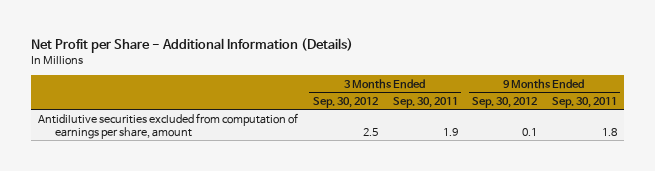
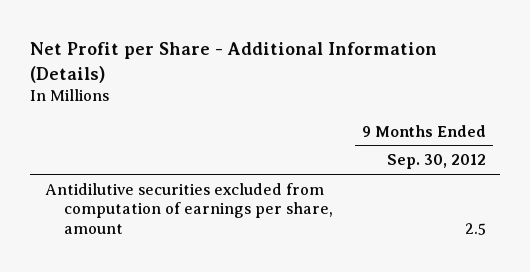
- | 3 Months Ended Sep. 30, 2012 | 3 Months Ended Sep. 30, 2011 | 9 Months Ended Sep. 30, 2012 | 9 Months Ended Sep. 30, 2011
+ | 9 Months Ended Sep. 30, 2012
- Antidilutive securities excluded from computation of earnings per share, amount | 2.5 | 1.9 | 0.1 | 1.8
+ Antidilutive securities excluded from computation of earnings per share, amount | 2.5

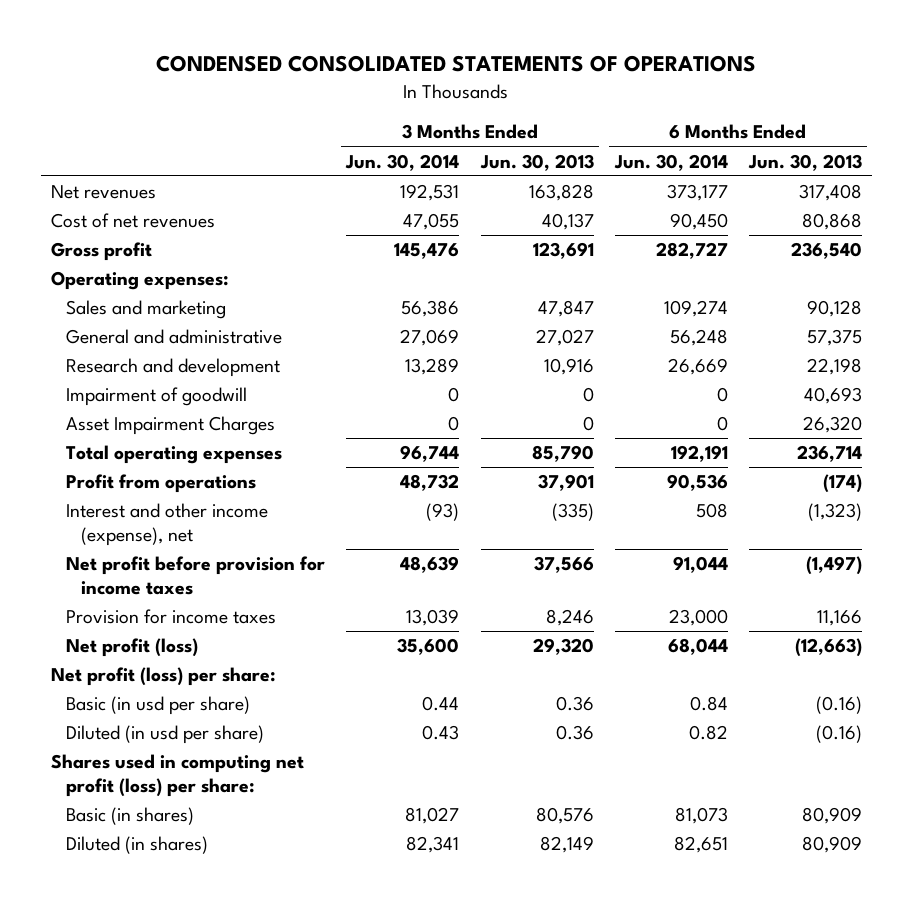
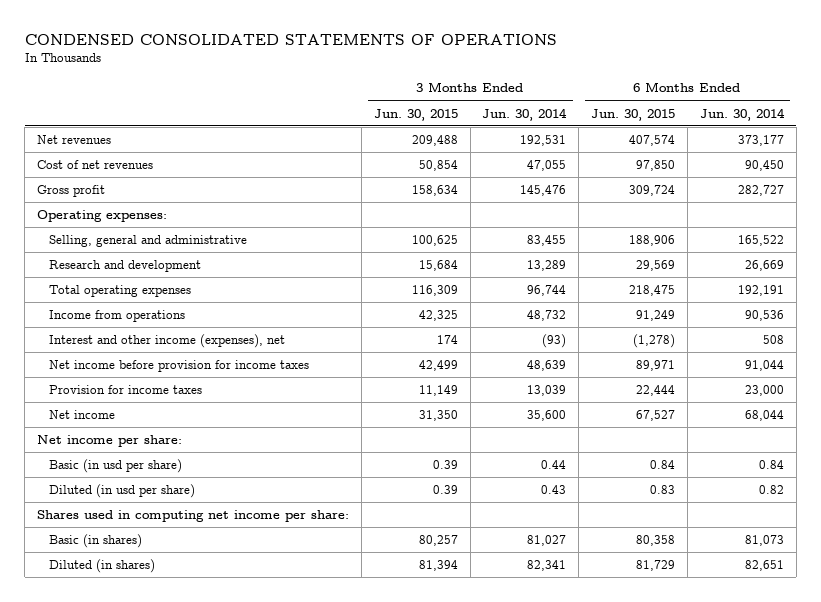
- | 3 Months Ended Jun. 30, 2014 | 3 Months Ended Jun. 30, 2013 | 6 Months Ended Jun. 30, 2014 | 6 Months Ended Jun. 30, 2013
+ | 3 Months Ended Jun. 30, 2015 | 3 Months Ended Jun. 30, 2014 | 6 Months Ended Jun. 30, 2015 | 6 Months Ended Jun. 30, 2014
- Sales and marketing | 56,386 | 47,847 | 109,274 | 90,128
- General and administrative | 27,069 | 27,027 | 56,248 | 57,375
+ Selling, general and administrative | 100,625 | 83,455 | 188,906 | 165,522
- Impairment of goodwill | 0 | 0 | 0 | 40,693
- Asset Impairment Charges | 0 | 0 | 0 | 26,320
- Profit from operations | 48,732 | 37,901 | 90,536 | (174)
- Interest and other income (expense), net | (93) | (335) | 508 | (1,323)
- Net profit before provision for income taxes | 48,639 | 37,566 | 91,044 | (1,497)
+ Income from operations | 42,325 | 48,732 | 91,249 | 90,536
+ Interest and other income (expenses), net | 174 | (93) | (1,278) | 508
+ Net income before provision for income taxes | 42,499 | 48,639 | 89,971 | 91,044
- Net profit (loss) | 35,600 | 29,320 | 68,044 | (12,663)
- Net profit (loss) per share:
+ Net income | 31,350 | 35,600 | 67,527 | 68,044
+ Net income per share:
- Shares used in computing net profit (loss) per share:
+ Shares used in computing net income per share:

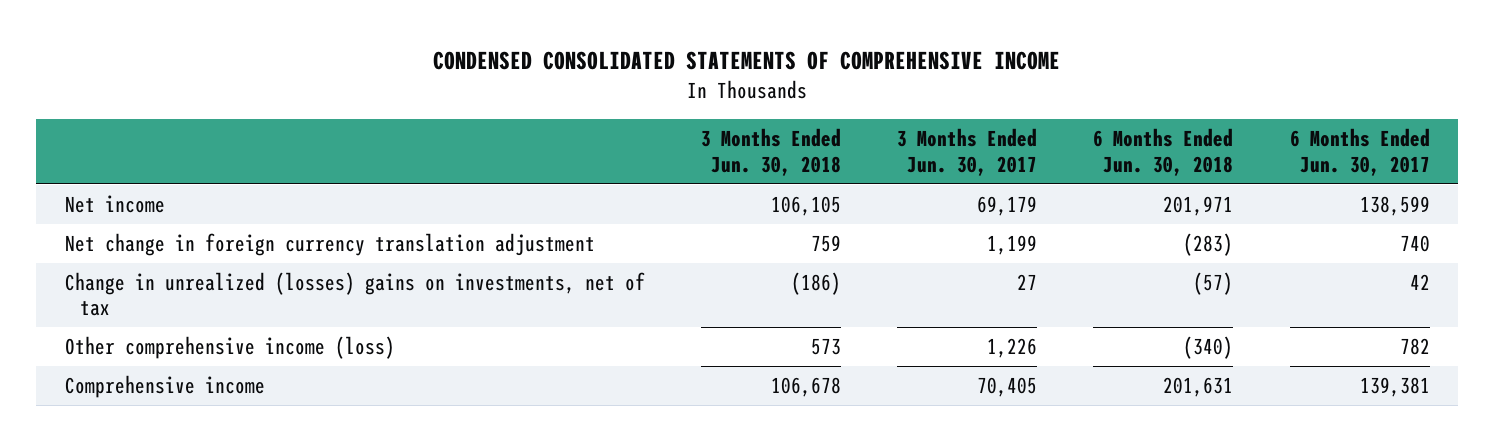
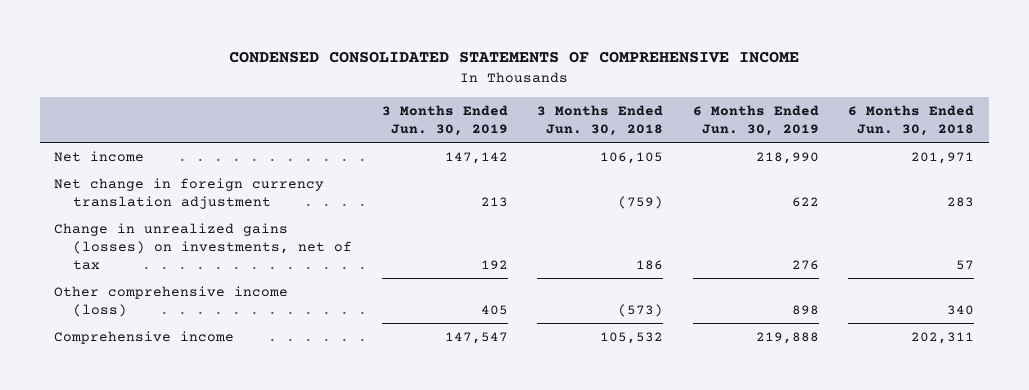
- | 3 Months Ended Jun. 30, 2018 | 3 Months Ended Jun. 30, 2017 | 6 Months Ended Jun. 30, 2018 | 6 Months Ended Jun. 30, 2017
+ | 3 Months Ended Jun. 30, 2019 | 3 Months Ended Jun. 30, 2018 | 6 Months Ended Jun. 30, 2019 | 6 Months Ended Jun. 30, 2018
- Net change in foreign currency translation adjustment | 759 | 1,199 | (283) | 740
- Change in unrealized (losses) gains on investments, net of tax | (186) | 27 | (57) | 42
- Other comprehensive income (loss) | 573 | 1,226 | (340) | 782
- Comprehensive income | 106,678 | 70,405 | 201,631 | 139,381
+ Net change in foreign currency translation adjustment | 213 | (759) | 622 | 283
+ Change in unrealized gains (losses) on investments, net of tax | 192 | 186 | 276 | 57
+ Other comprehensive income (loss) | 405 | (573) | 898 | 340
+ Comprehensive income | 147,547 | 105,532 | 219,888 | 202,311

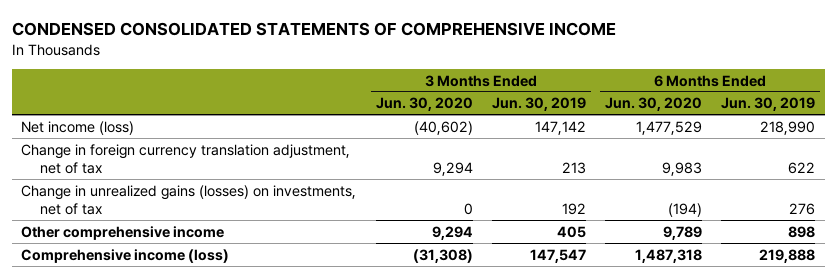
- | 3 Months Ended Jun. 30, 2019 | 3 Months Ended Jun. 30, 2018 | 6 Months Ended Jun. 30, 2019 | 6 Months Ended Jun. 30, 2018
+ | 3 Months Ended Jun. 30, 2020 | 3 Months Ended Jun. 30, 2019 | 6 Months Ended Jun. 30, 2020 | 6 Months Ended Jun. 30, 2019
- Net income | 147,142 | 106,105 | 218,990 | 201,971
- Net change in foreign currency translation adjustment | 213 | (759) | 622 | 283
+ Net income (loss) | (40,602) | 147,142 | 1,477,529 | 218,990
+ Change in foreign currency translation adjustment, net of tax | 9,294 | 213 | 9,983 | 622
- Other comprehensive income (loss) | 405 | (573) | 898 | 340
- Comprehensive income | 147,547 | 105,532 | 219,888 | 202,311
+ Other comprehensive income | 9,294 | 405 | 9,789 | 898
+ Comprehensive income (loss) | (31,308) | 147,547 | 1,487,318 | 219,888

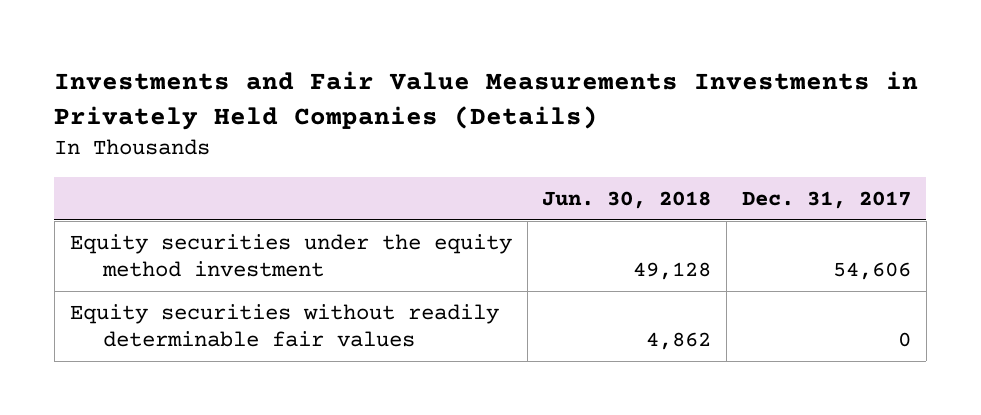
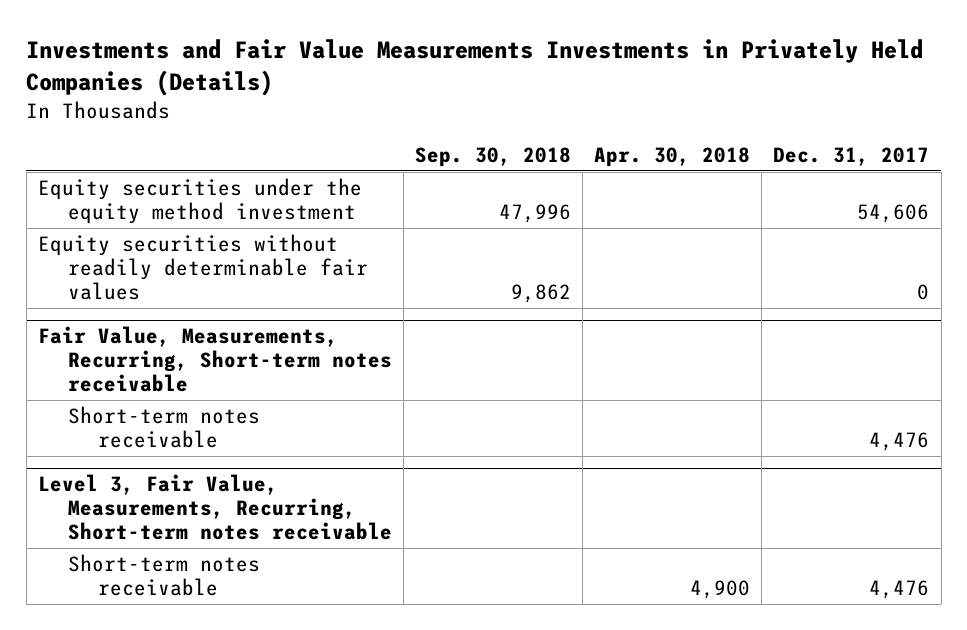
- | Jun. 30, 2018 | Dec. 31, 2017
+ | Sep. 30, 2018 | Apr. 30, 2018 | Dec. 31, 2017
+ Fair Value, Measurements, Recurring, Short-term notes receivable
+ Short-term notes receivable | | | 4,476
+ Level 3, Fair Value, Measurements, Recurring, Short-term notes receivable
+ Short-term notes receivable | | 4,900 | 4,476

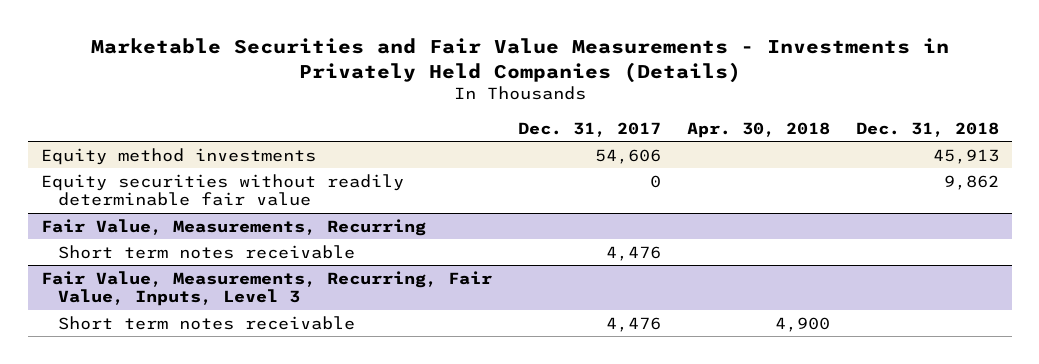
- Investments and Fair Value Measurements Investments in Privately Held Companies (Details)
+ Marketable Securities and Fair Value Measurements - Investments in Privately Held Companies (Details)
- | Sep. 30, 2018 | Apr. 30, 2018 | Dec. 31, 2017
+ | Dec. 31, 2017 | Apr. 30, 2018 | Dec. 31, 2018
- Equity securities under the equity method investment | 47,996 | | 54,606
- Equity securities without readily determinable fair values | 9,862 | | 0
- Fair Value, Measurements, Recurring, Short-term notes receivable
- Short-term notes receivable | | | 4,476
- Level 3, Fair Value, Measurements, Recurring, Short-term notes receivable
- Short-term notes receivable | | 4,900 | 4,476
+ Equity method investments | 54,606 | | 45,913
+ Equity securities without readily determinable fair value | 0 | | 9,862
+ Fair Value, Measurements, Recurring
+ Short term notes receivable | 4,476 | |
+ Fair Value, Measurements, Recurring, Fair Value, Inputs, Level 3
+ Short term notes receivable | 4,476 | 4,900 |

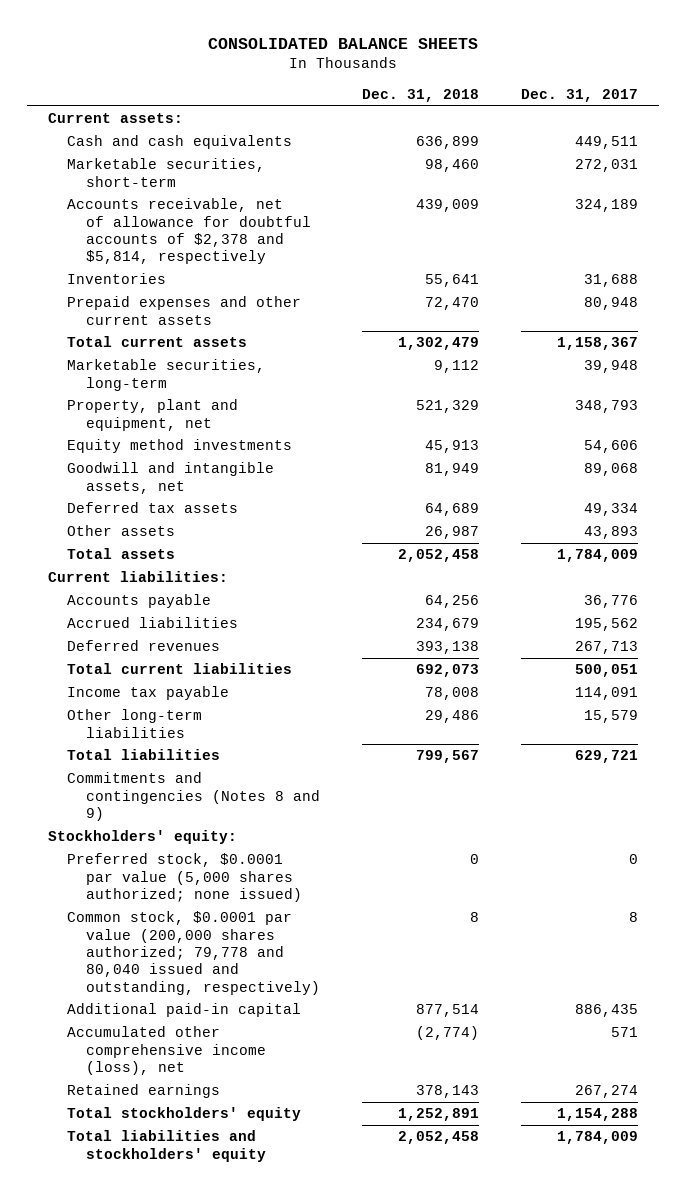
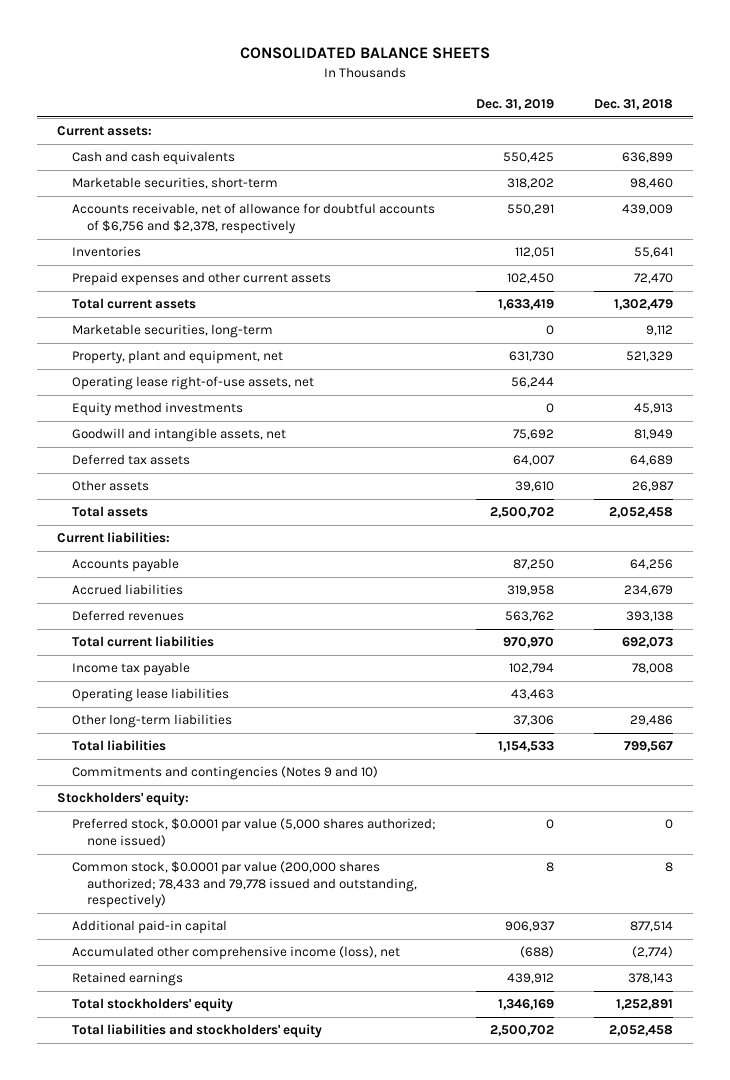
- | Dec. 31, 2018 | Dec. 31, 2017
+ | Dec. 31, 2019 | Dec. 31, 2018
- Accounts receivable, net of allowance for doubtful accounts of $2,378 and $5,814, respectively | 439,009 | 324,189
+ Accounts receivable, net of allowance for doubtful accounts of $6,756 and $2,378, respectively | 550,291 | 439,009
+ Operating lease right-of-use assets, net | 56,244 |
+ Operating lease liabilities | 43,463 |
- Commitments and contingencies (Notes 8 and 9)
+ Commitments and contingencies (Notes 9 and 10)
- Common stock, $0.0001 par value (200,000 shares authorized; 79,778 and 80,040 issued and outstanding, respectively) | 8 | 8
+ Common stock, $0.0001 par value (200,000 shares authorized; 78,433 and 79,778 issued and outstanding, respectively) | 8 | 8

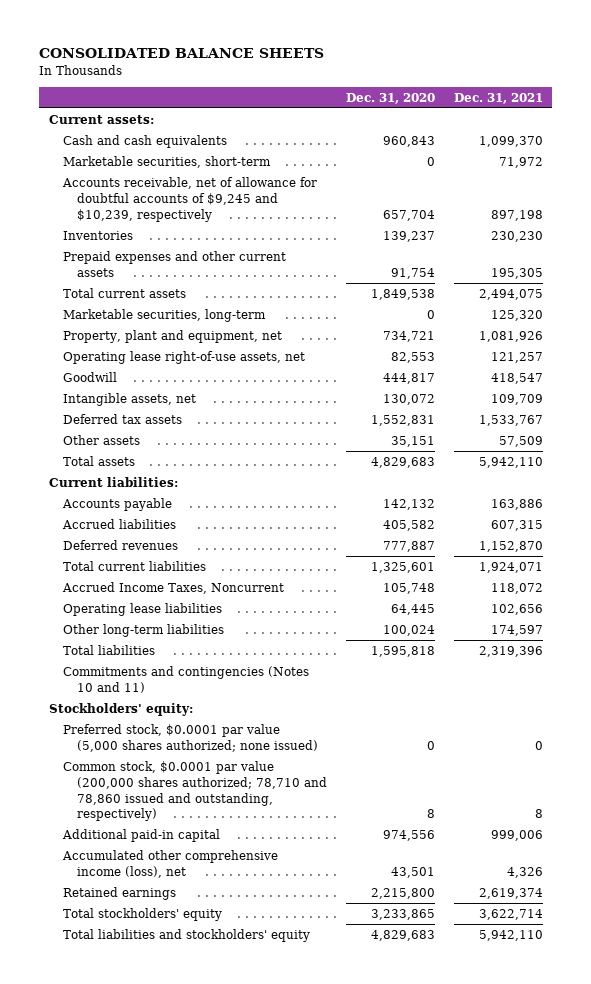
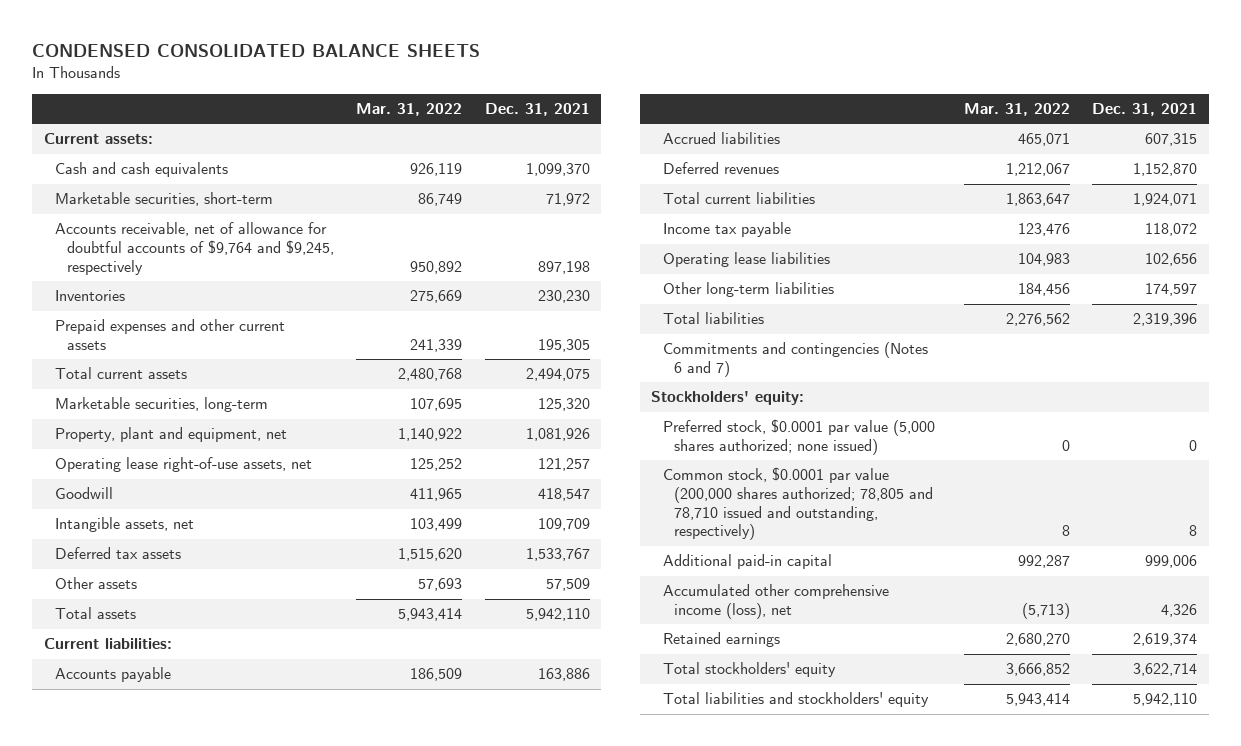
- CONSOLIDATED BALANCE SHEETS
+ CONDENSED CONSOLIDATED BALANCE SHEETS
- | Dec. 31, 2020 | Dec. 31, 2021
+ | Mar. 31, 2022 | Dec. 31, 2021
- Accounts receivable, net of allowance for doubtful accounts of $9,245 and $10,239, respectively | 657,704 | 897,198
+ Accounts receivable, net of allowance for doubtful accounts of $9,764 and $9,245, respectively | 950,892 | 897,198
- Accrued Income Taxes, Noncurrent | 105,748 | 118,072
+ Income tax payable | 123,476 | 118,072
- Commitments and contingencies (Notes 10 and 11)
+ Commitments and contingencies (Notes 6 and 7)
- Common stock, $0.0001 par value (200,000 shares authorized; 78,710 and 78,860 issued and outstanding, respectively) | 8 | 8
+ Common stock, $0.0001 par value (200,000 shares authorized; 78,805 and 78,710 issued and outstanding, respectively) | 8 | 8

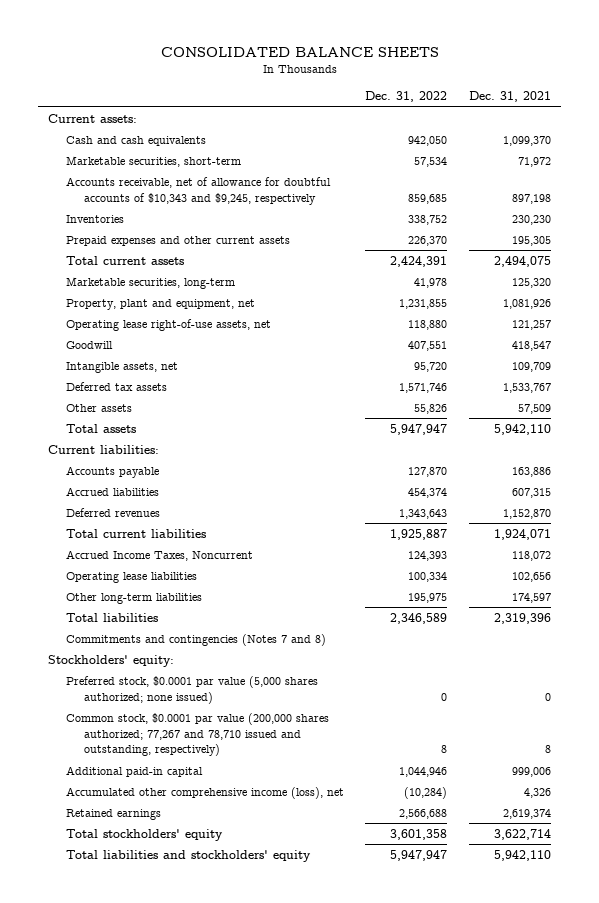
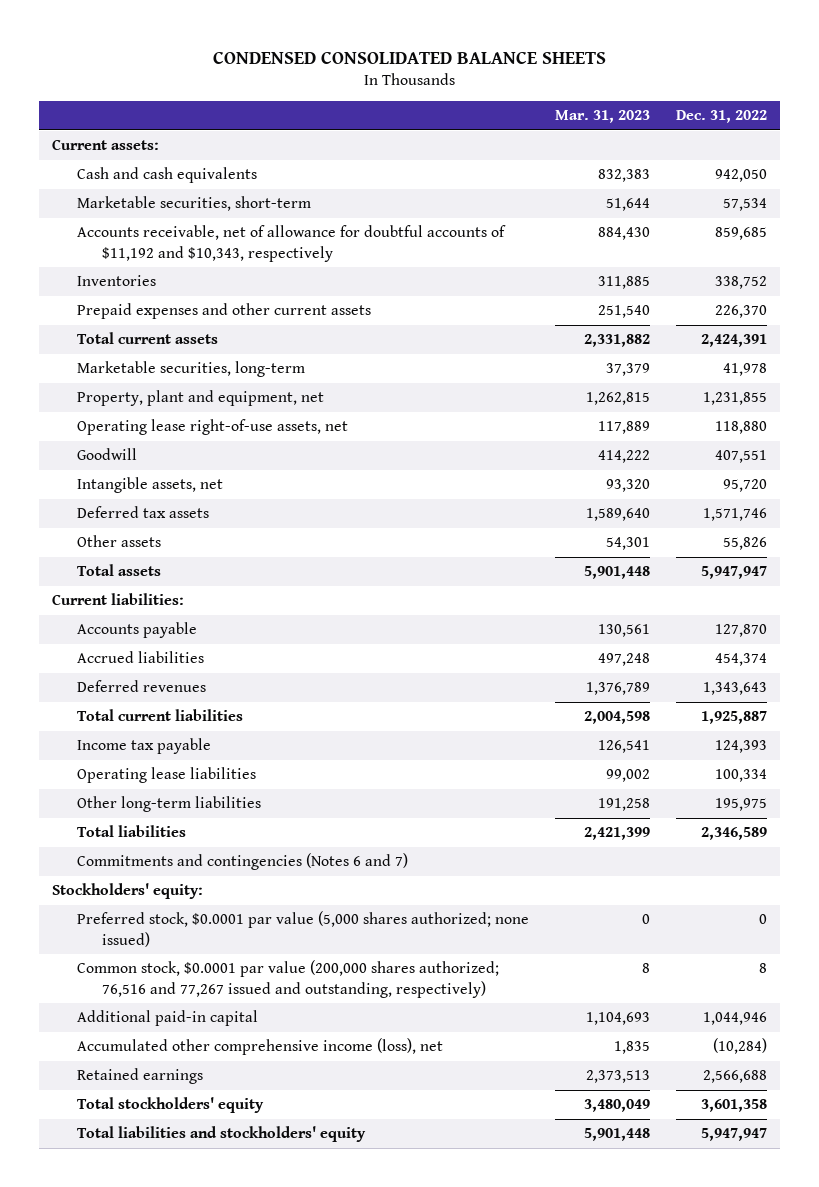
- CONSOLIDATED BALANCE SHEETS
+ CONDENSED CONSOLIDATED BALANCE SHEETS
- | Dec. 31, 2022 | Dec. 31, 2021
+ | Mar. 31, 2023 | Dec. 31, 2022
- Accounts receivable, net of allowance for doubtful accounts of $10,343 and $9,245, respectively | 859,685 | 897,198
+ Accounts receivable, net of allowance for doubtful accounts of $11,192 and $10,343, respectively | 884,430 | 859,685
- Accrued Income Taxes, Noncurrent | 124,393 | 118,072
+ Income tax payable | 126,541 | 124,393
- Commitments and contingencies (Notes 7 and 8)
+ Commitments and contingencies (Notes 6 and 7)
- Common stock, $0.0001 par value (200,000 shares authorized; 77,267 and 78,710 issued and outstanding, respectively) | 8 | 8
+ Common stock, $0.0001 par value (200,000 shares authorized; 76,516 and 77,267 issued and outstanding, respectively) | 8 | 8

